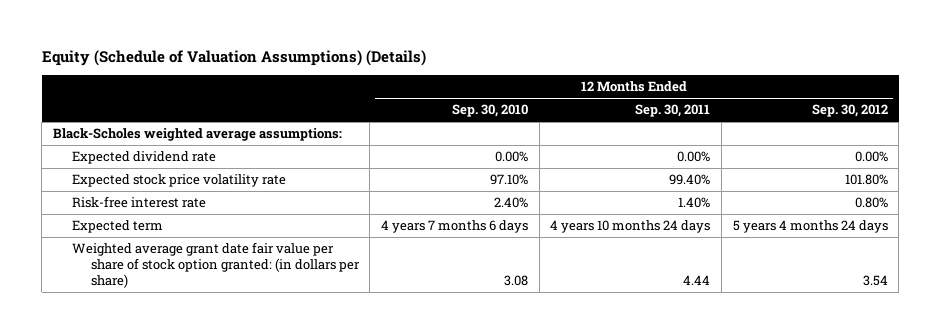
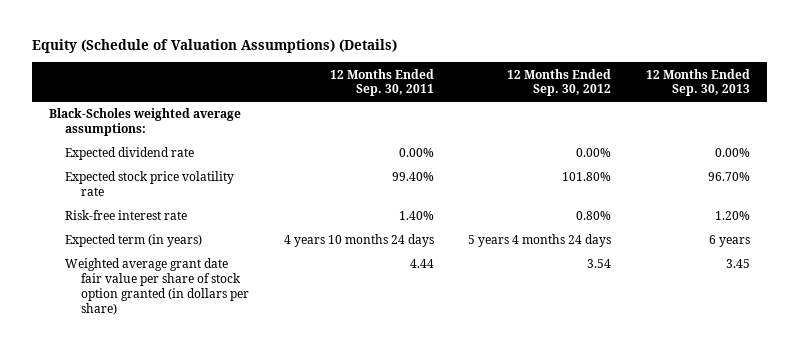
- | 12 Months Ended Sep. 30, 2010 | 12 Months Ended Sep. 30, 2011 | 12 Months Ended Sep. 30, 2012
+ | 12 Months Ended Sep. 30, 2011 | 12 Months Ended Sep. 30, 2012 | 12 Months Ended Sep. 30, 2013
- Expected term | 4 years 7 months 6 days | 4 years 10 months 24 days | 5 years 4 months 24 days
- Weighted average grant date fair value per share of stock option granted: (in dollars per share) | 3.08 | 4.44 | 3.54
+ Expected term (in years) | 4 years 10 months 24 days | 5 years 4 months 24 days | 6 years
+ Weighted average grant date fair value per share of stock option granted (in dollars per share) | 4.44 | 3.54 | 3.45

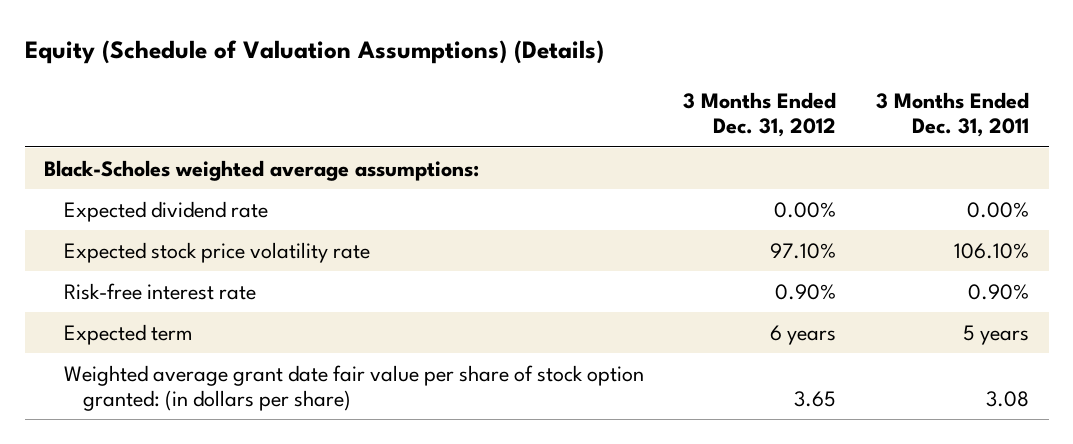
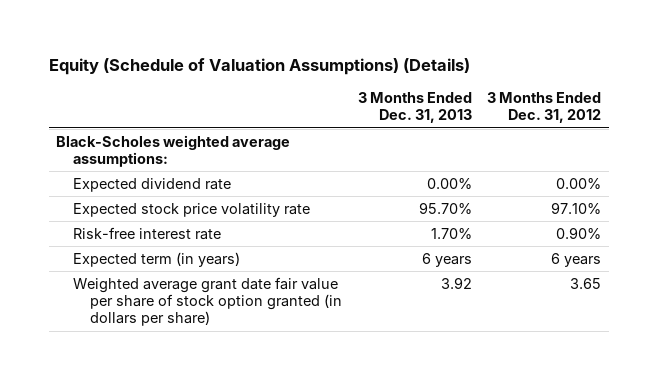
- | 3 Months Ended Dec. 31, 2012 | 3 Months Ended Dec. 31, 2011
+ | 3 Months Ended Dec. 31, 2013 | 3 Months Ended Dec. 31, 2012
- Expected term | 6 years | 5 years
- Weighted average grant date fair value per share of stock option granted: (in dollars per share) | 3.65 | 3.08
+ Expected term (in years) | 6 years | 6 years
+ Weighted average grant date fair value per share of stock option granted (in dollars per share) | 3.92 | 3.65

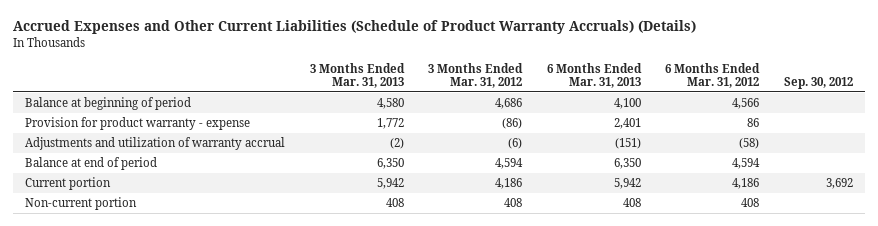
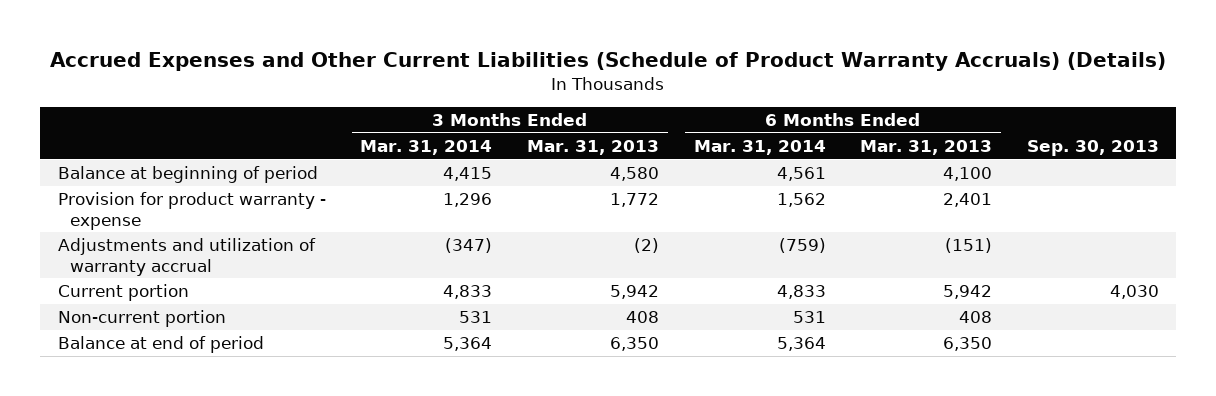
- | 3 Months Ended Mar. 31, 2013 | 3 Months Ended Mar. 31, 2012 | 6 Months Ended Mar. 31, 2013 | 6 Months Ended Mar. 31, 2012 | Sep. 30, 2012
+ | 3 Months Ended Mar. 31, 2014 | 3 Months Ended Mar. 31, 2013 | 6 Months Ended Mar. 31, 2014 | 6 Months Ended Mar. 31, 2013 | Sep. 30, 2013
moved down: Balance at end of period | 5,364 | 6,350 | 5,364 | 6,350 |

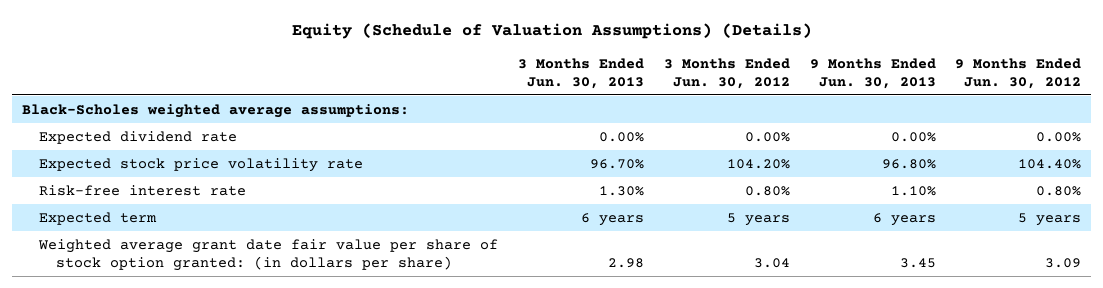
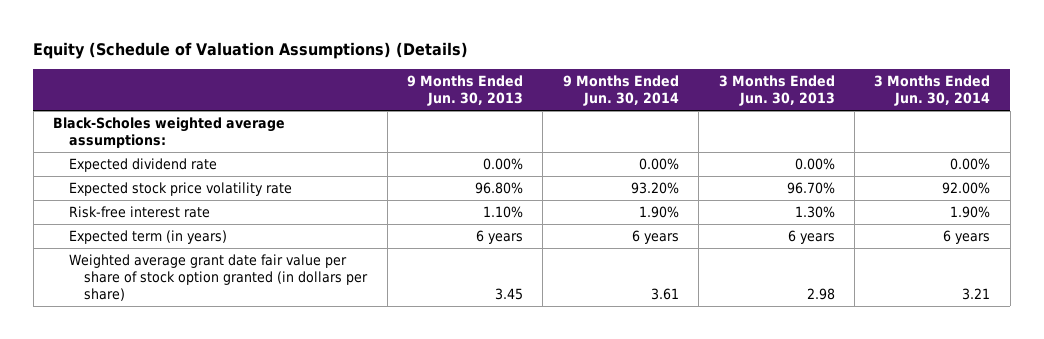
- | 3 Months Ended Jun. 30, 2013 | 3 Months Ended Jun. 30, 2012 | 9 Months Ended Jun. 30, 2013 | 9 Months Ended Jun. 30, 2012
+ | 9 Months Ended Jun. 30, 2013 | 9 Months Ended Jun. 30, 2014 | 3 Months Ended Jun. 30, 2013 | 3 Months Ended Jun. 30, 2014
- Expected term | 6 years | 5 years | 6 years | 5 years
- Weighted average grant date fair value per share of stock option granted: (in dollars per share) | 2.98 | 3.04 | 3.45 | 3.09
+ Expected term (in years) | 6 years | 6 years | 6 years | 6 years
+ Weighted average grant date fair value per share of stock option granted (in dollars per share) | 3.45 | 3.61 | 2.98 | 3.21

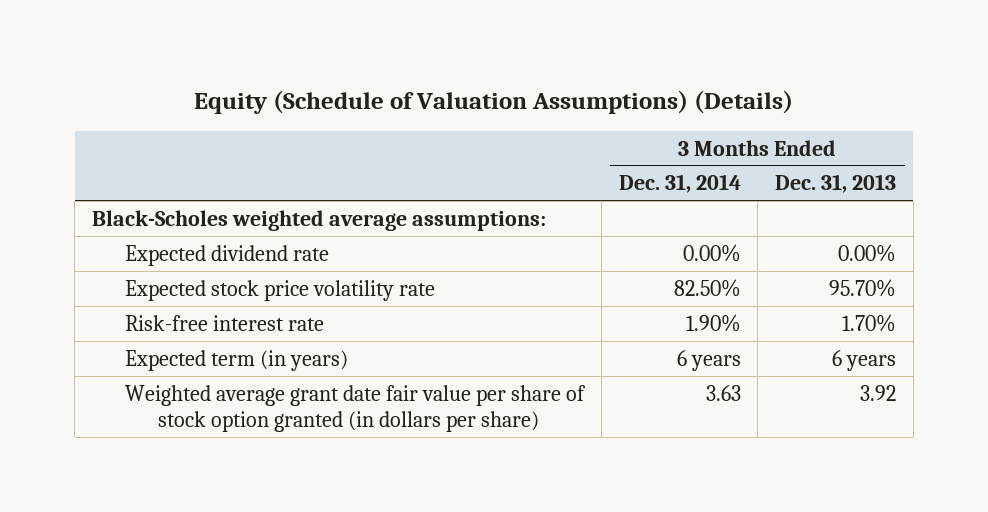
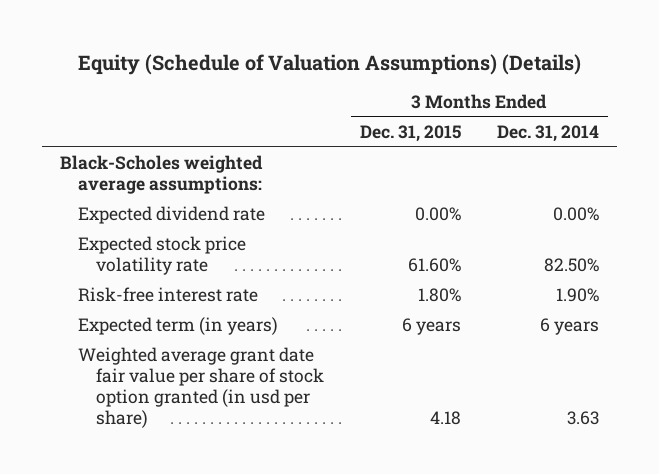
- | 3 Months Ended Dec. 31, 2014 | 3 Months Ended Dec. 31, 2013
+ | 3 Months Ended Dec. 31, 2015 | 3 Months Ended Dec. 31, 2014
- Weighted average grant date fair value per share of stock option granted (in dollars per share) | 3.63 | 3.92
+ Weighted average grant date fair value per share of stock option granted (in usd per share) | 4.18 | 3.63

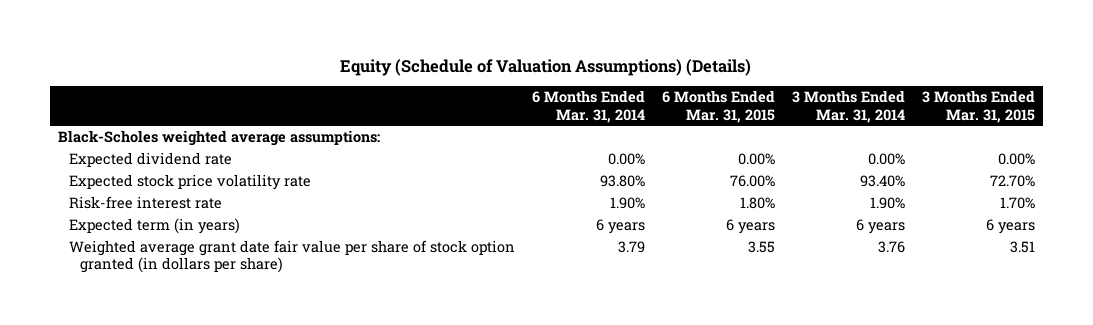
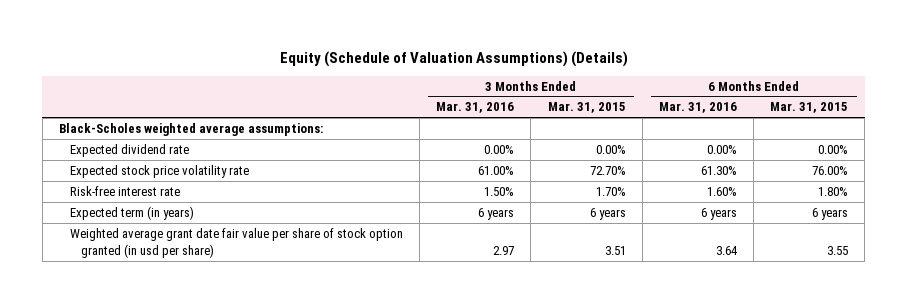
- | 6 Months Ended Mar. 31, 2014 | 6 Months Ended Mar. 31, 2015 | 3 Months Ended Mar. 31, 2014 | 3 Months Ended Mar. 31, 2015
+ | 3 Months Ended Mar. 31, 2016 | 3 Months Ended Mar. 31, 2015 | 6 Months Ended Mar. 31, 2016 | 6 Months Ended Mar. 31, 2015
- Weighted average grant date fair value per share of stock option granted (in dollars per share) | 3.79 | 3.55 | 3.76 | 3.51
+ Weighted average grant date fair value per share of stock option granted (in usd per share) | 2.97 | 3.51 | 3.64 | 3.55

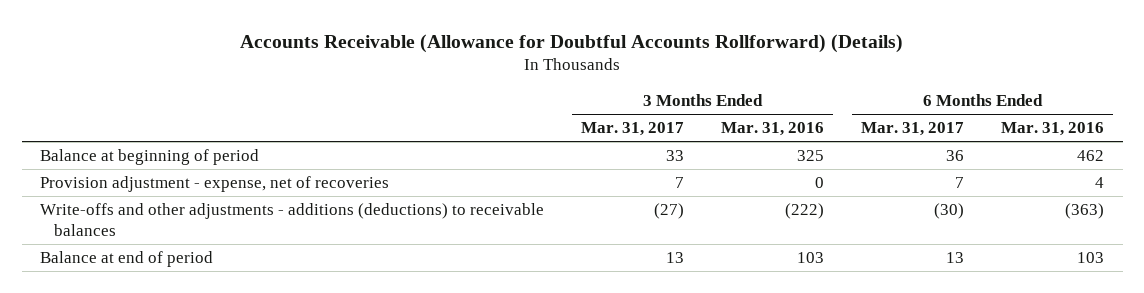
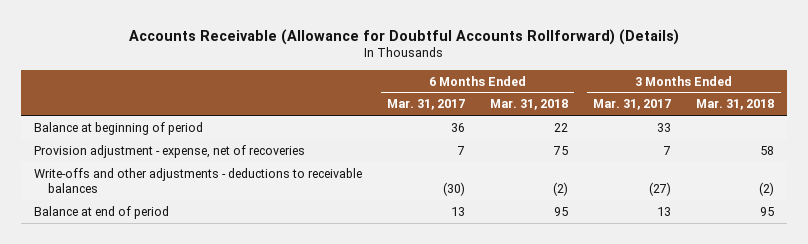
- | 3 Months Ended Mar. 31, 2017 | 3 Months Ended Mar. 31, 2016 | 6 Months Ended Mar. 31, 2017 | 6 Months Ended Mar. 31, 2016
+ | 6 Months Ended Mar. 31, 2017 | 6 Months Ended Mar. 31, 2018 | 3 Months Ended Mar. 31, 2017 | 3 Months Ended Mar. 31, 2018
- Write-offs and other adjustments - additions (deductions) to receivable balances | (27) | (222) | (30) | (363)
+ Write-offs and other adjustments - deductions to receivable balances | (30) | (2) | (27) | (2)

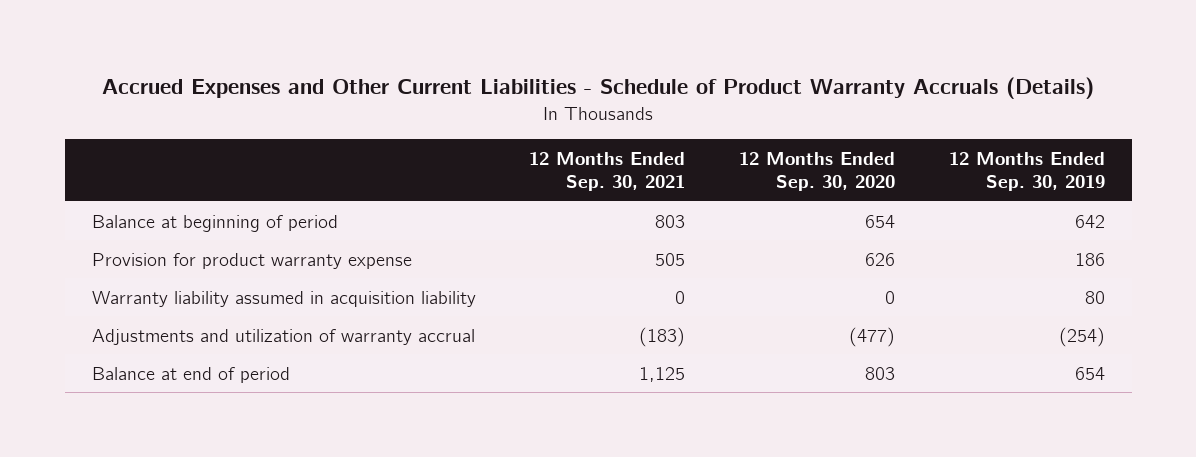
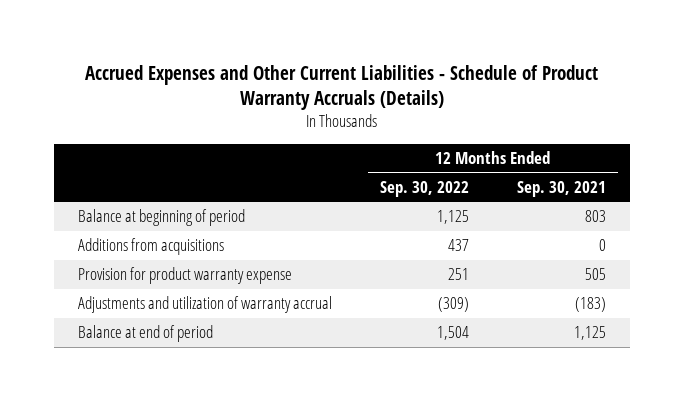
- | 12 Months Ended Sep. 30, 2021 | 12 Months Ended Sep. 30, 2020 | 12 Months Ended Sep. 30, 2019
+ | 12 Months Ended Sep. 30, 2022 | 12 Months Ended Sep. 30, 2021
+ Additions from acquisitions | 437 | 0
- Warranty liability assumed in acquisition liability | 0 | 0 | 80

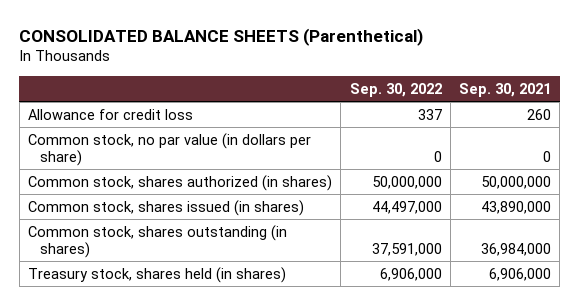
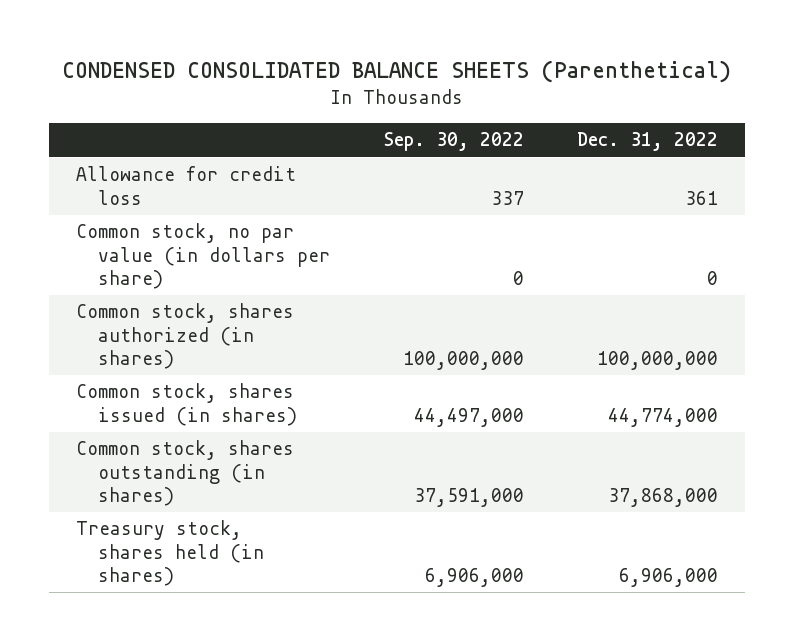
- CONSOLIDATED BALANCE SHEETS (Parenthetical)
+ CONDENSED CONSOLIDATED BALANCE SHEETS (Parenthetical)
- | Sep. 30, 2022 | Sep. 30, 2021
+ | Sep. 30, 2022 | Dec. 31, 2022
- Common stock, shares authorized (in shares) | 50,000,000 | 50,000,000
+ Common stock, shares authorized (in shares) | 100,000,000 | 100,000,000

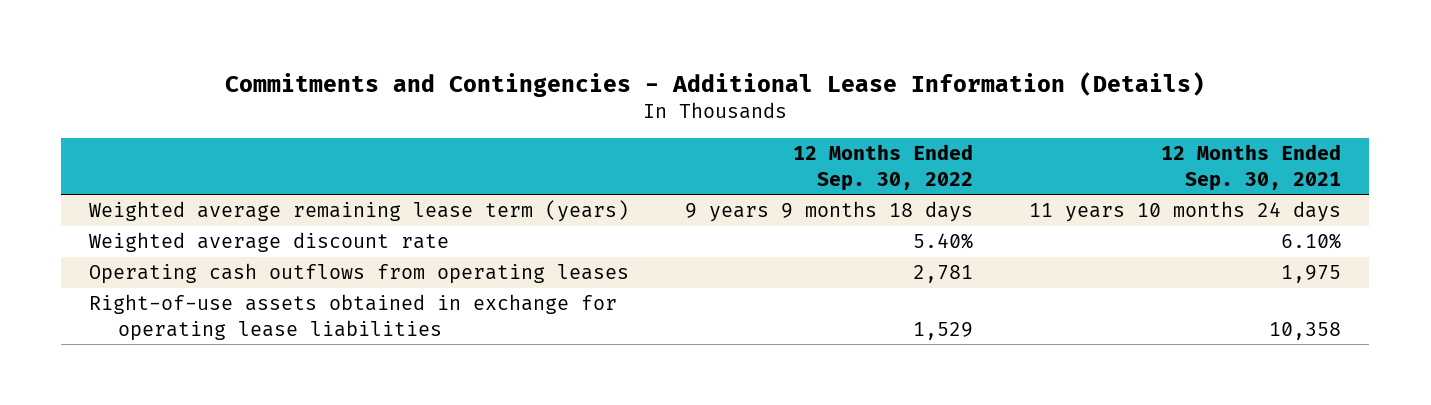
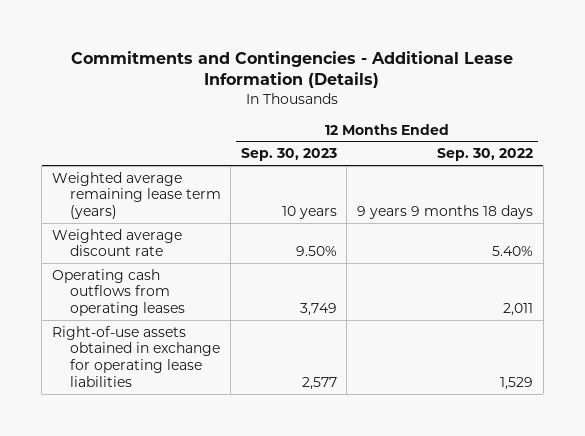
- | 12 Months Ended Sep. 30, 2022 | 12 Months Ended Sep. 30, 2021
+ | 12 Months Ended Sep. 30, 2023 | 12 Months Ended Sep. 30, 2022
- Operating cash outflows from operating leases | 2,781 | 1,975
+ Operating cash outflows from operating leases | 3,749 | 2,011

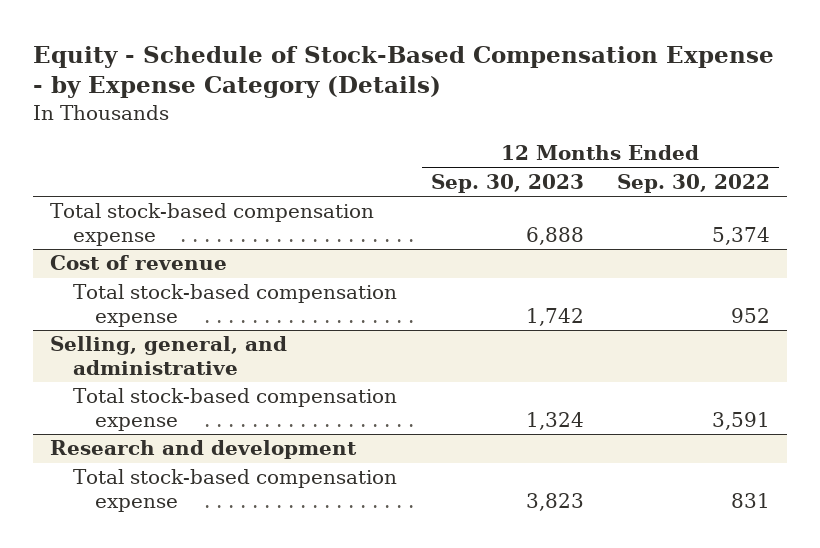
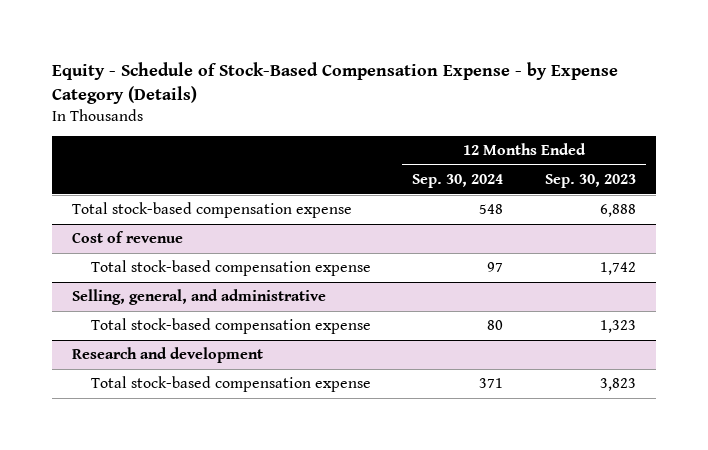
- | 12 Months Ended Sep. 30, 2023 | 12 Months Ended Sep. 30, 2022
+ | 12 Months Ended Sep. 30, 2024 | 12 Months Ended Sep. 30, 2023
@ Selling, general, and administrative
- Total stock-based compensation expense | 1,324 | 3,591
+ Total stock-based compensation expense | 80 | 1,323

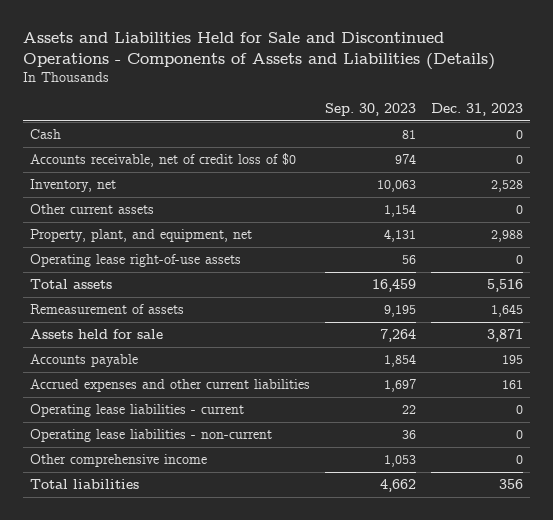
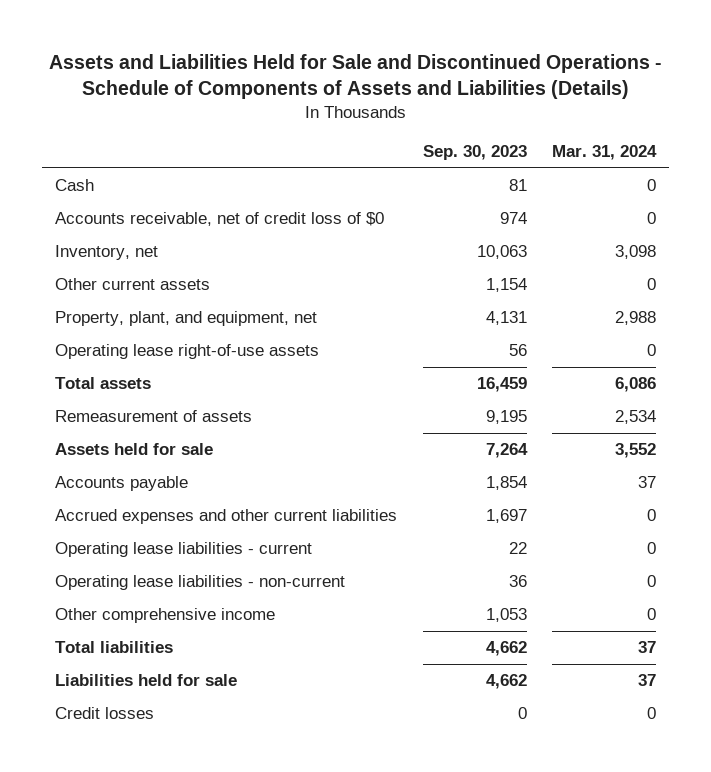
- Assets and Liabilities Held for Sale and Discontinued Operations - Components of Assets and Liabilities (Details)
+ Assets and Liabilities Held for Sale and Discontinued Operations - Schedule of Components of Assets and Liabilities (Details)
- | Sep. 30, 2023 | Dec. 31, 2023
+ | Sep. 30, 2023 | Mar. 31, 2024
+ Liabilities held for sale | 4,662 | 37
+ Credit losses | 0 | 0

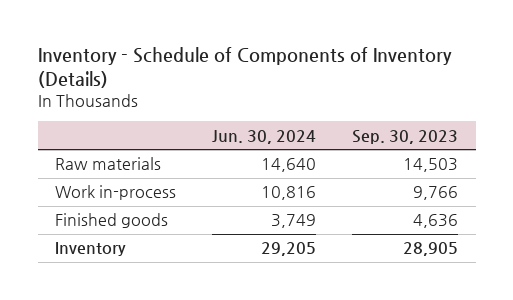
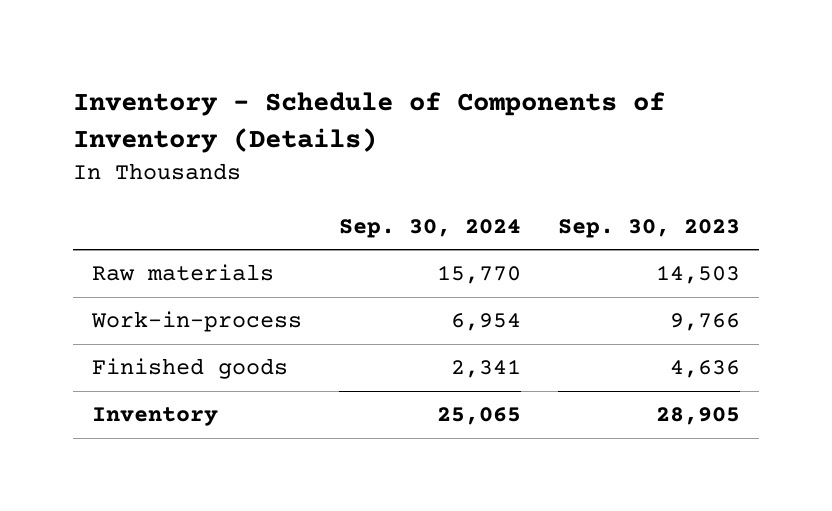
- | Jun. 30, 2024 | Sep. 30, 2023
+ | Sep. 30, 2024 | Sep. 30, 2023
- Work in-process | 10,816 | 9,766
+ Work-in-process | 6,954 | 9,766

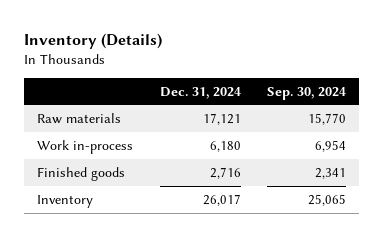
- Inventory - Schedule of Components of Inventory (Details)
+ Inventory (Details)
- | Sep. 30, 2024 | Sep. 30, 2023
+ | Dec. 31, 2024 | Sep. 30, 2024
- Work-in-process | 6,954 | 9,766
+ Work in-process | 6,180 | 6,954

